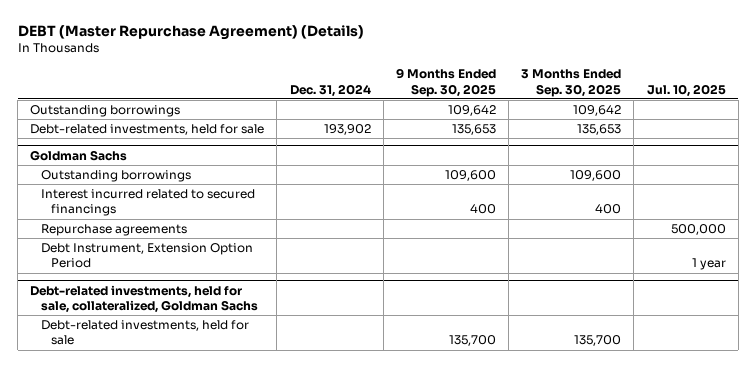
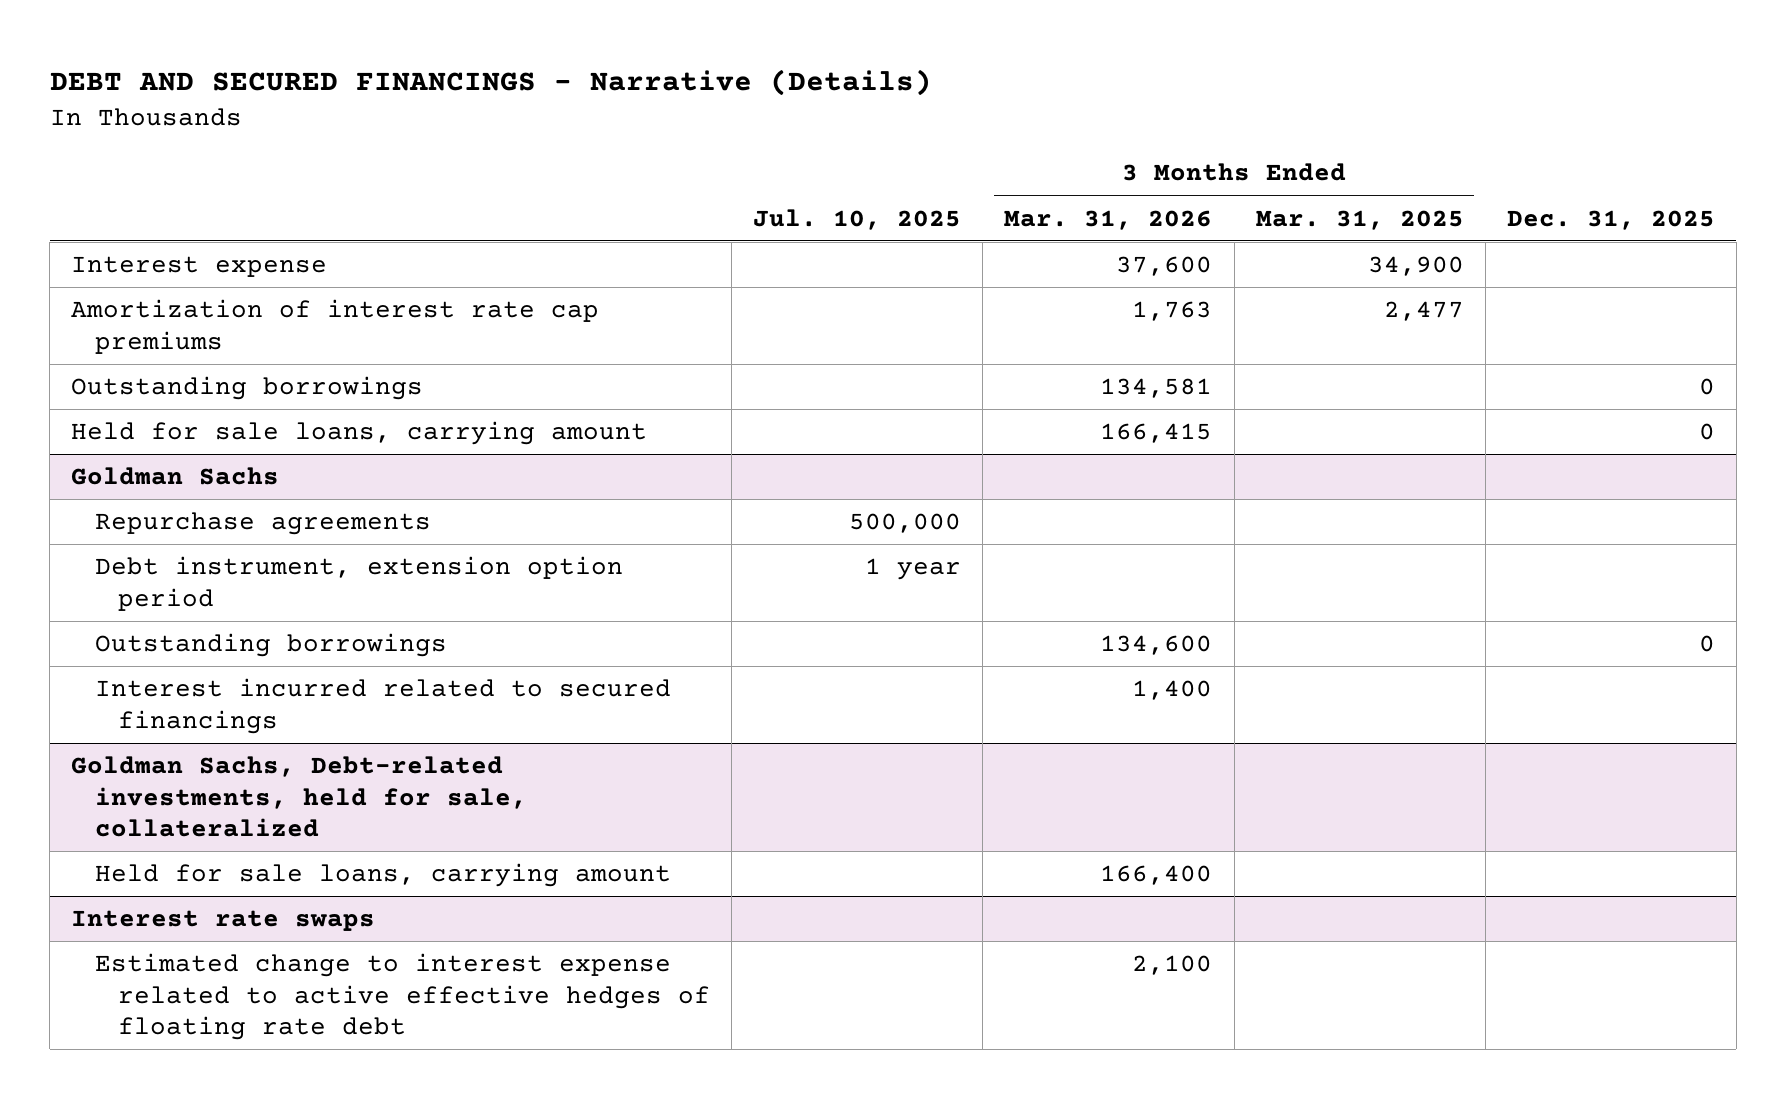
- DEBT (Master Repurchase Agreement) (Details)
+ DEBT AND SECURED FINANCINGS - Narrative (Details)
- | Dec. 31, 2024 | 9 Months Ended Sep. 30, 2025 | 3 Months Ended Sep. 30, 2025 | Jul. 10, 2025
+ | Jul. 10, 2025 | 3 Months Ended Mar. 31, 2026 | 3 Months Ended Mar. 31, 2025 | Dec. 31, 2025
+ Interest expense | | 37,600 | 34,900 |
+ Amortization of interest rate cap premiums | | 1,763 | 2,477 |
- Debt-related investments, held for sale | 193,902 | 135,653 | 135,653 |
+ Held for sale loans, carrying amount | | 166,415 | | 0
@ Goldman Sachs
moved up: Repurchase agreements | 500,000 | | |
+ Debt instrument, extension option period | 1 year | | |
- Debt Instrument, Extension Option Period | | | | 1 year
- Debt-related investments, held for sale, collateralized, Goldman Sachs
- Debt-related investments, held for sale | | 135,700 | 135,700 |
+ Goldman Sachs, Debt-related investments, held for sale, collateralized
+ Held for sale loans, carrying amount | | 166,400 | |
+ Interest rate swaps
+ Estimated change to interest expense related to active effective hedges of floating rate debt | | 2,100 | |

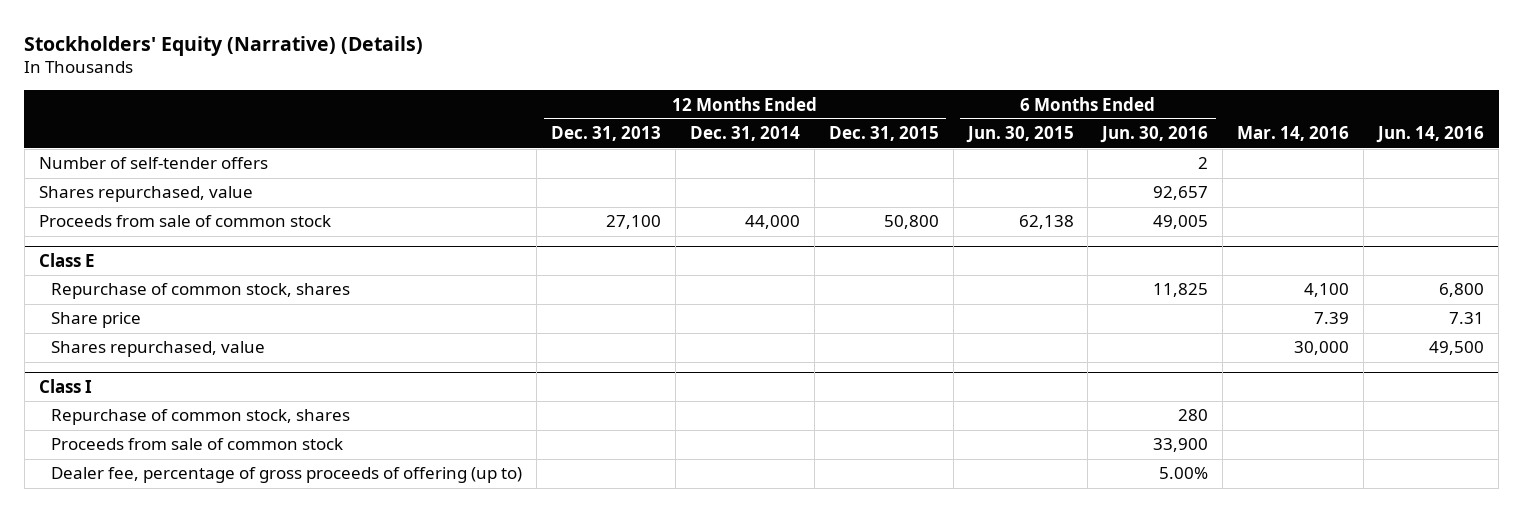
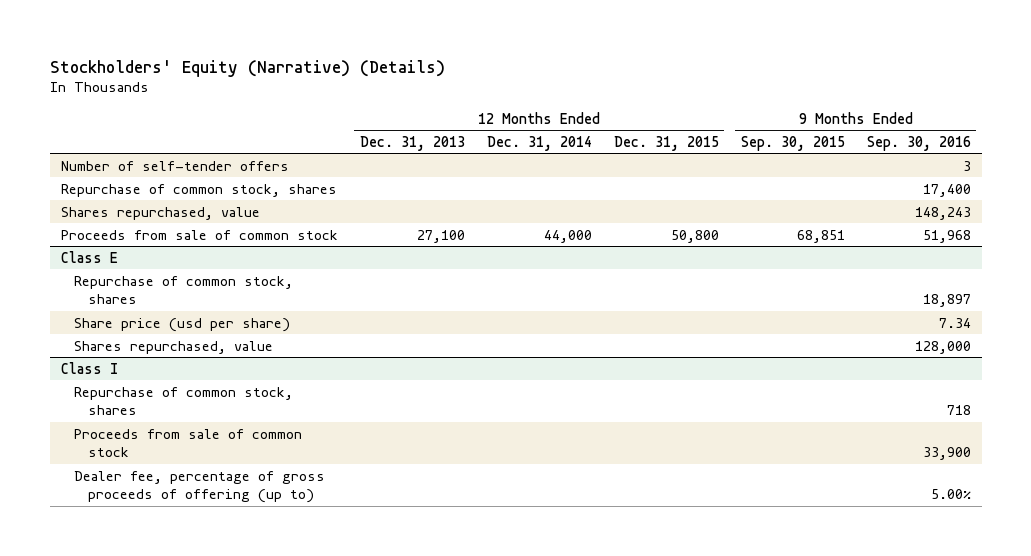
- | 12 Months Ended Dec. 31, 2013 | 12 Months Ended Dec. 31, 2014 | 12 Months Ended Dec. 31, 2015 | 6 Months Ended Jun. 30, 2015 | 6 Months Ended Jun. 30, 2016 | Mar. 14, 2016 | Jun. 14, 2016
+ | 12 Months Ended Dec. 31, 2013 | 12 Months Ended Dec. 31, 2014 | 12 Months Ended Dec. 31, 2015 | 9 Months Ended Sep. 30, 2015 | 9 Months Ended Sep. 30, 2016
+ Repurchase of common stock, shares | | | | | 17,400
@ Class E
- Share price | | | | | | 7.39 | 7.31
+ Share price (usd per share) | | | | | 7.34

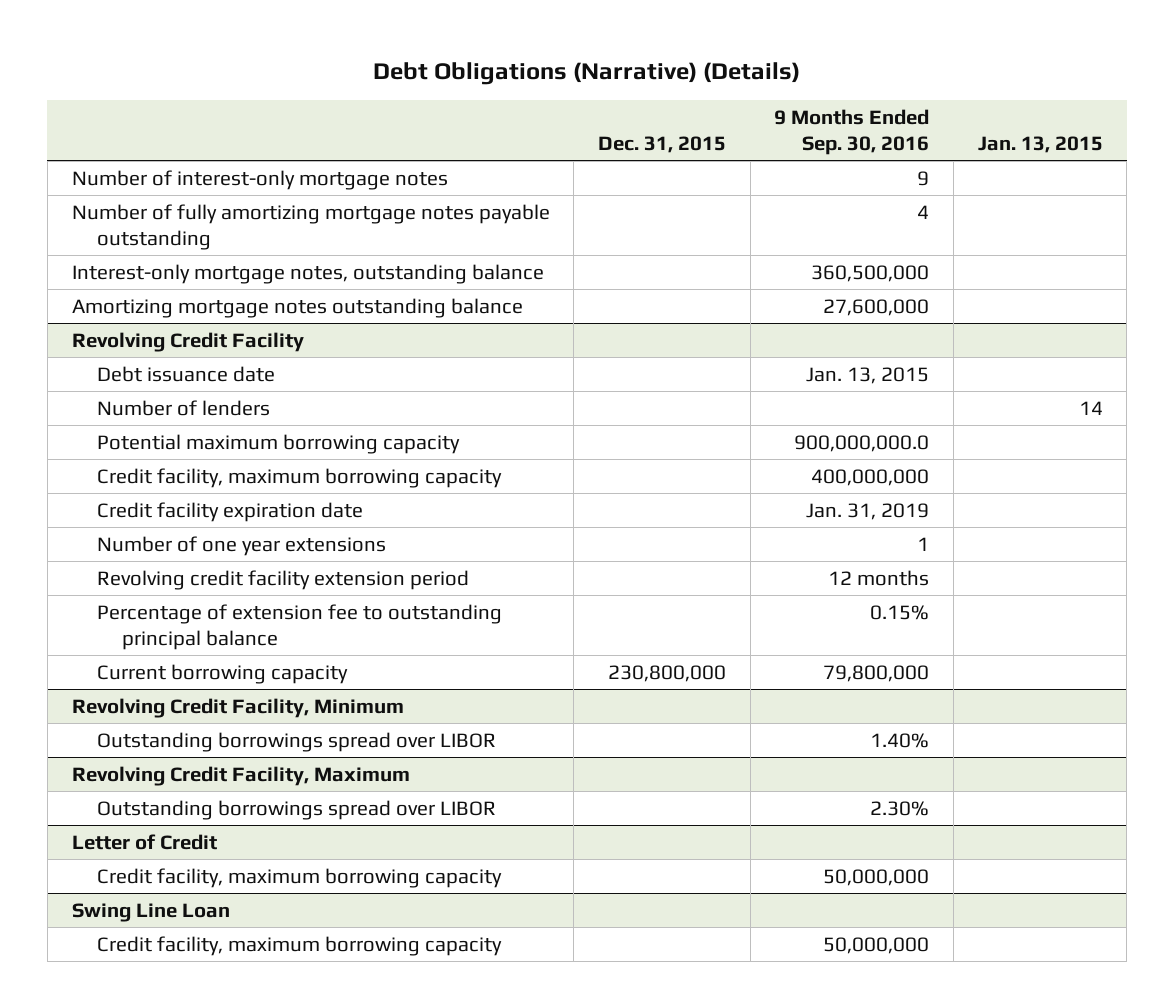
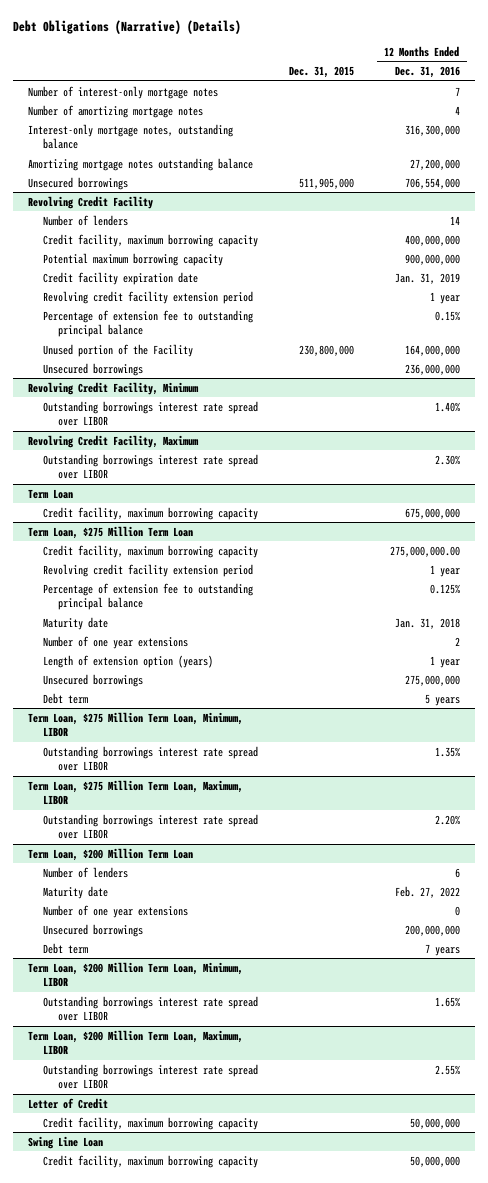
- | Dec. 31, 2015 | 9 Months Ended Sep. 30, 2016 | Jan. 13, 2015
+ | Dec. 31, 2015 | 12 Months Ended Dec. 31, 2016
- Number of fully amortizing mortgage notes payable outstanding | | 4 |
+ Number of amortizing mortgage notes | | 4
+ Unsecured borrowings | 511,905,000 | 706,554,000
@ Revolving Credit Facility
- Debt issuance date | | Jan. 13, 2015 |
moved down: Potential maximum borrowing capacity | | 900,000,000
- Number of one year extensions | | 1 |
- Current borrowing capacity | 230,800,000 | 79,800,000 |
+ Unused portion of the Facility | 230,800,000 | 164,000,000
+ Unsecured borrowings | | 236,000,000
@ Revolving Credit Facility, Minimum
- Outstanding borrowings spread over LIBOR | | 1.40% |
+ Outstanding borrowings interest rate spread over LIBOR | | 1.40%
@ Revolving Credit Facility, Maximum
- Outstanding borrowings spread over LIBOR | | 2.30% |
+ Outstanding borrowings interest rate spread over LIBOR | | 2.30%
+ Term Loan
+ Credit facility, maximum borrowing capacity | | 675,000,000
+ Term Loan, $275 Million Term Loan
+ Credit facility, maximum borrowing capacity | | 275,000,000.00
+ Revolving credit facility extension period | | 1 year
+ Percentage of extension fee to outstanding principal balance | | 0.125%
+ Maturity date | | Jan. 31, 2018
+ Number of one year extensions | | 2
+ Length of extension option (years) | | 1 year
+ Unsecured borrowings | | 275,000,000
+ Debt term | | 5 years
+ Term Loan, $275 Million Term Loan, Minimum, LIBOR
+ Outstanding borrowings interest rate spread over LIBOR | | 1.35%
+ Term Loan, $275 Million Term Loan, Maximum, LIBOR
+ Outstanding borrowings interest rate spread over LIBOR | | 2.20%
+ Term Loan, $200 Million Term Loan
+ Number of lenders | | 6
+ Maturity date | | Feb. 27, 2022
+ Number of one year extensions | | 0
+ Unsecured borrowings | | 200,000,000
+ Debt term | | 7 years
+ Term Loan, $200 Million Term Loan, Minimum, LIBOR
+ Outstanding borrowings interest rate spread over LIBOR | | 1.65%
+ Term Loan, $200 Million Term Loan, Maximum, LIBOR
+ Outstanding borrowings interest rate spread over LIBOR | | 2.55%

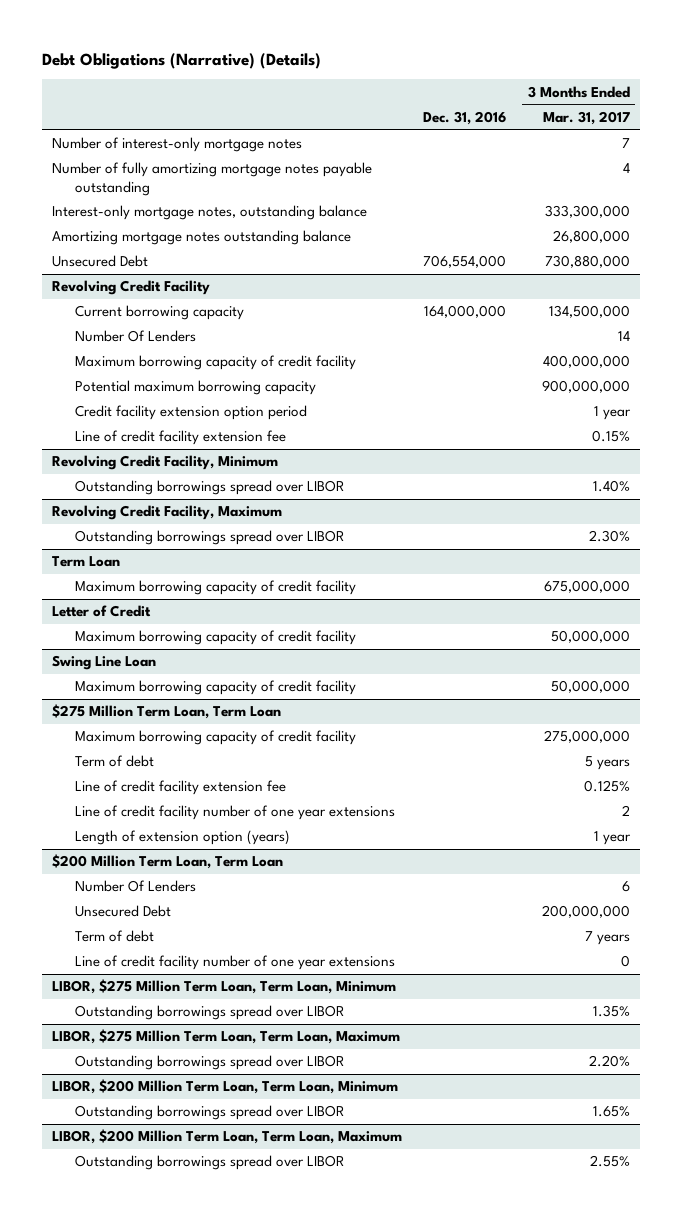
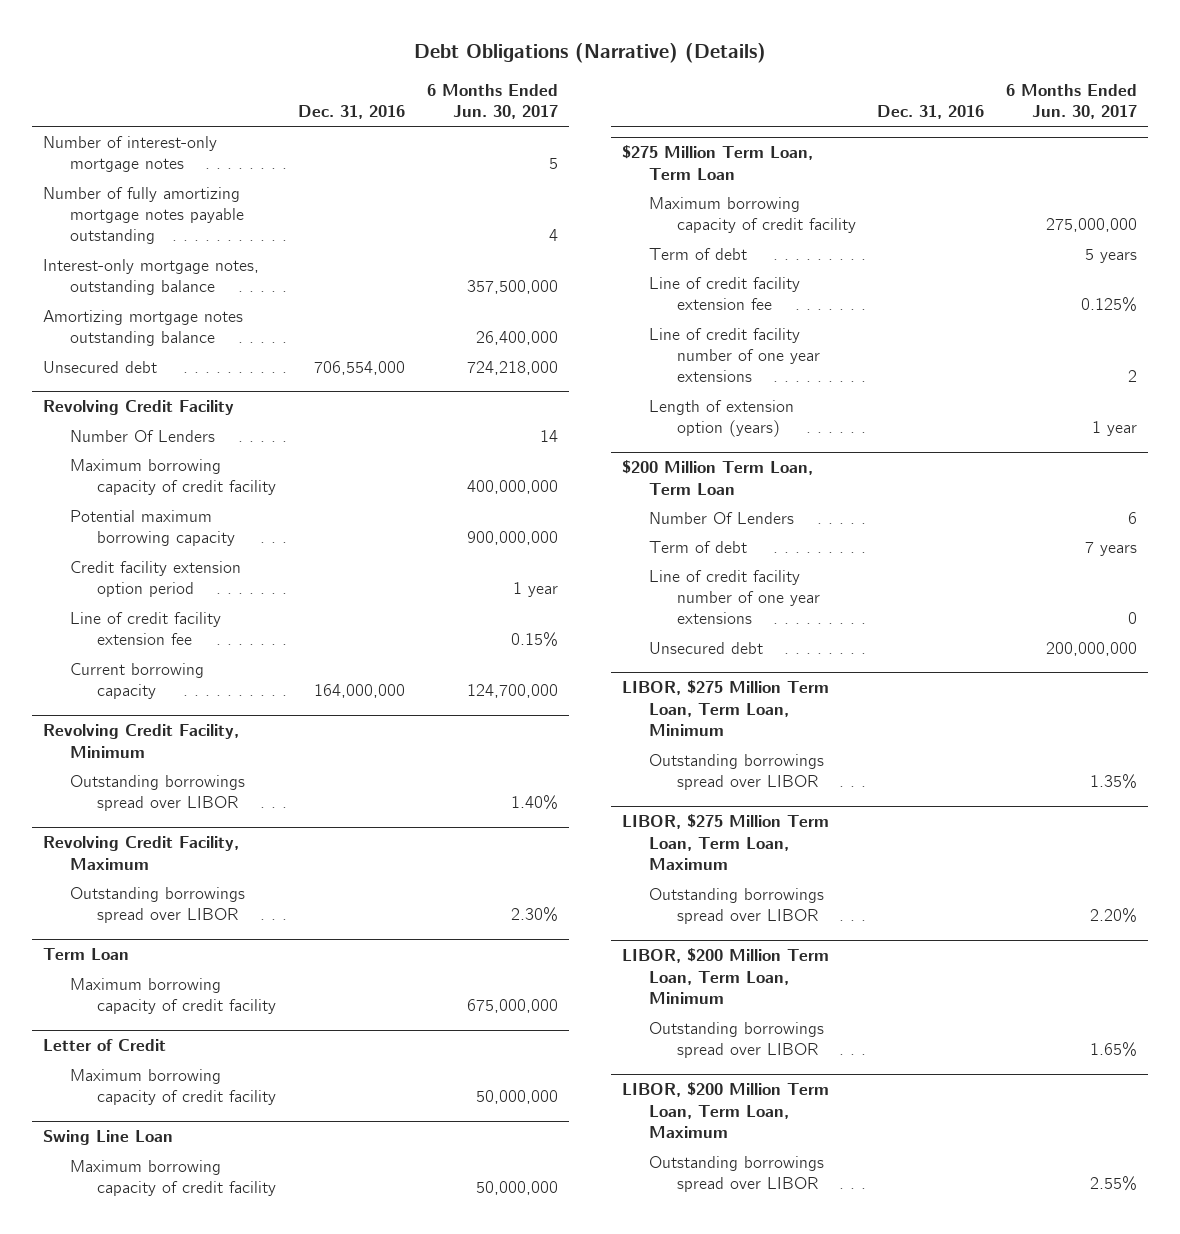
- | Dec. 31, 2016 | 3 Months Ended Mar. 31, 2017
+ | Dec. 31, 2016 | 6 Months Ended Jun. 30, 2017
- Unsecured Debt | 706,554,000 | 730,880,000
+ Unsecured debt | 706,554,000 | 724,218,000
@ Revolving Credit Facility
moved down: Current borrowing capacity | 164,000,000 | 124,700,000
@ $200 Million Term Loan, Term Loan
- Unsecured Debt | | 200,000,000
+ Unsecured debt | | 200,000,000

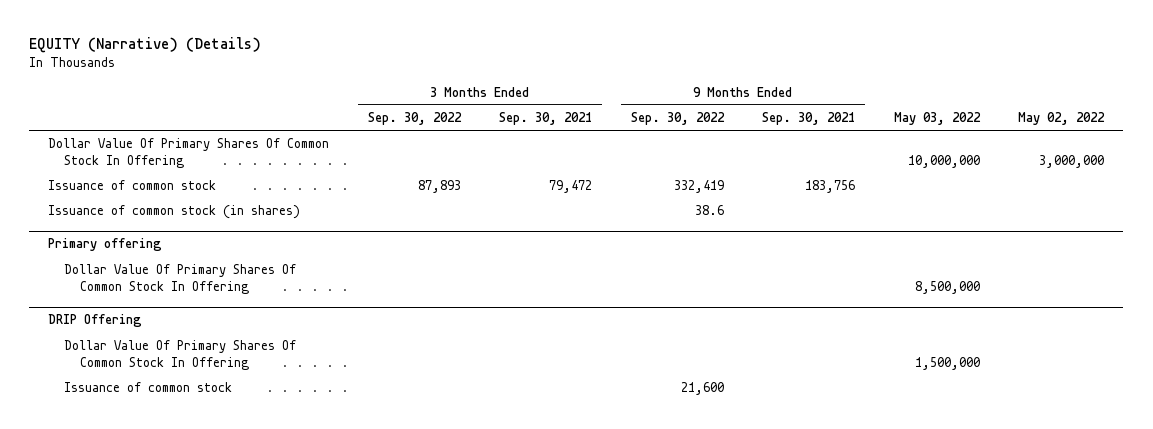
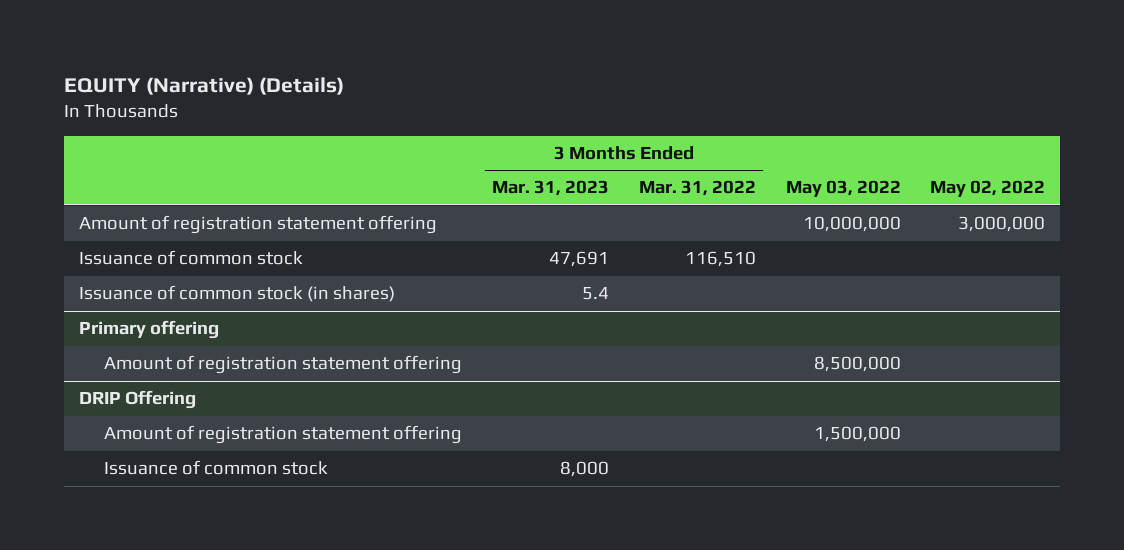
- | 3 Months Ended Sep. 30, 2022 | 3 Months Ended Sep. 30, 2021 | 9 Months Ended Sep. 30, 2022 | 9 Months Ended Sep. 30, 2021 | May 03, 2022 | May 02, 2022
+ | 3 Months Ended Mar. 31, 2023 | 3 Months Ended Mar. 31, 2022 | May 03, 2022 | May 02, 2022
- Dollar Value Of Primary Shares Of Common Stock In Offering | | | | | 10,000,000 | 3,000,000
+ Amount of registration statement offering | | | 10,000,000 | 3,000,000
@ Primary offering
- Dollar Value Of Primary Shares Of Common Stock In Offering | | | | | 8,500,000 |
+ Amount of registration statement offering | | | 8,500,000 |
@ DRIP Offering
- Dollar Value Of Primary Shares Of Common Stock In Offering | | | | | 1,500,000 |
+ Amount of registration statement offering | | | 1,500,000 |

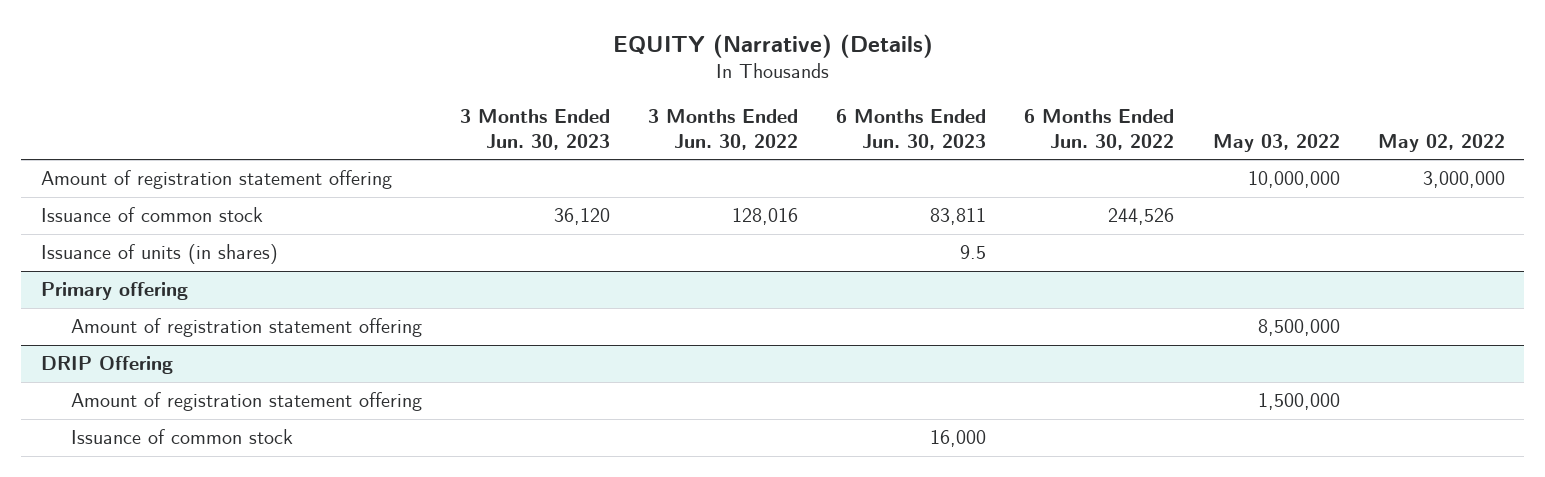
- | 3 Months Ended Mar. 31, 2023 | 3 Months Ended Mar. 31, 2022 | May 03, 2022 | May 02, 2022
+ | 3 Months Ended Jun. 30, 2023 | 3 Months Ended Jun. 30, 2022 | 6 Months Ended Jun. 30, 2023 | 6 Months Ended Jun. 30, 2022 | May 03, 2022 | May 02, 2022
- Issuance of common stock (in shares) | 5.4 | | |
+ Issuance of units (in shares) | | | 9.5 | | |

